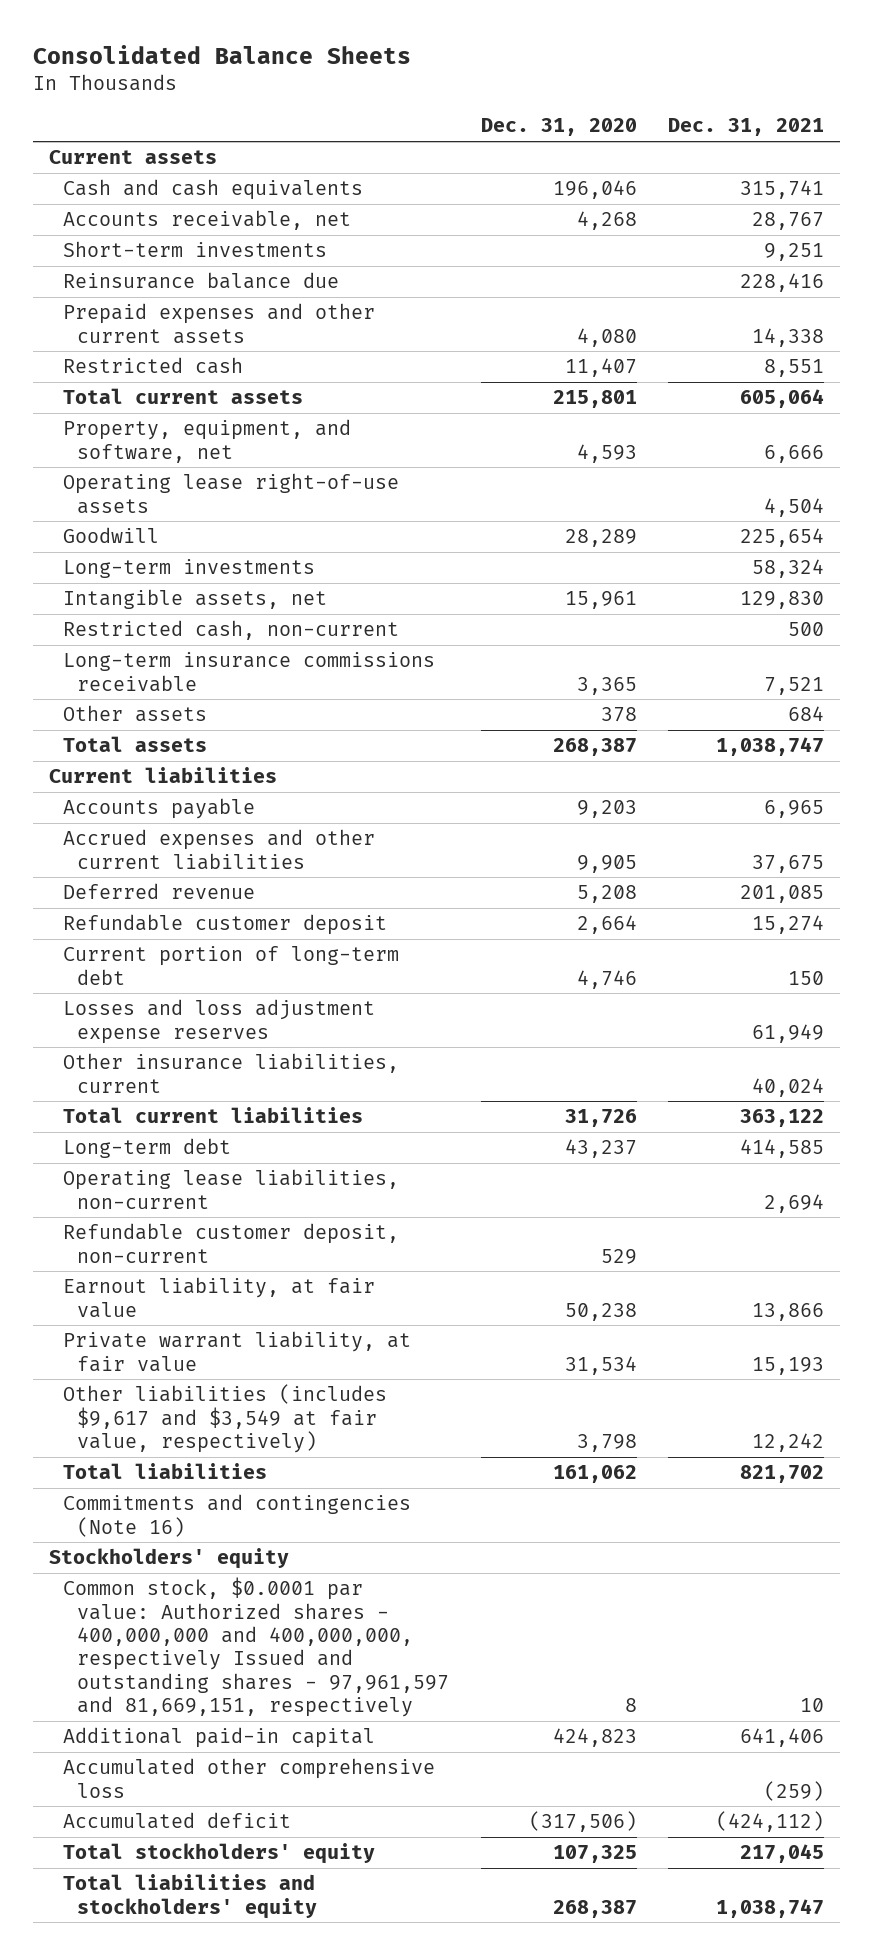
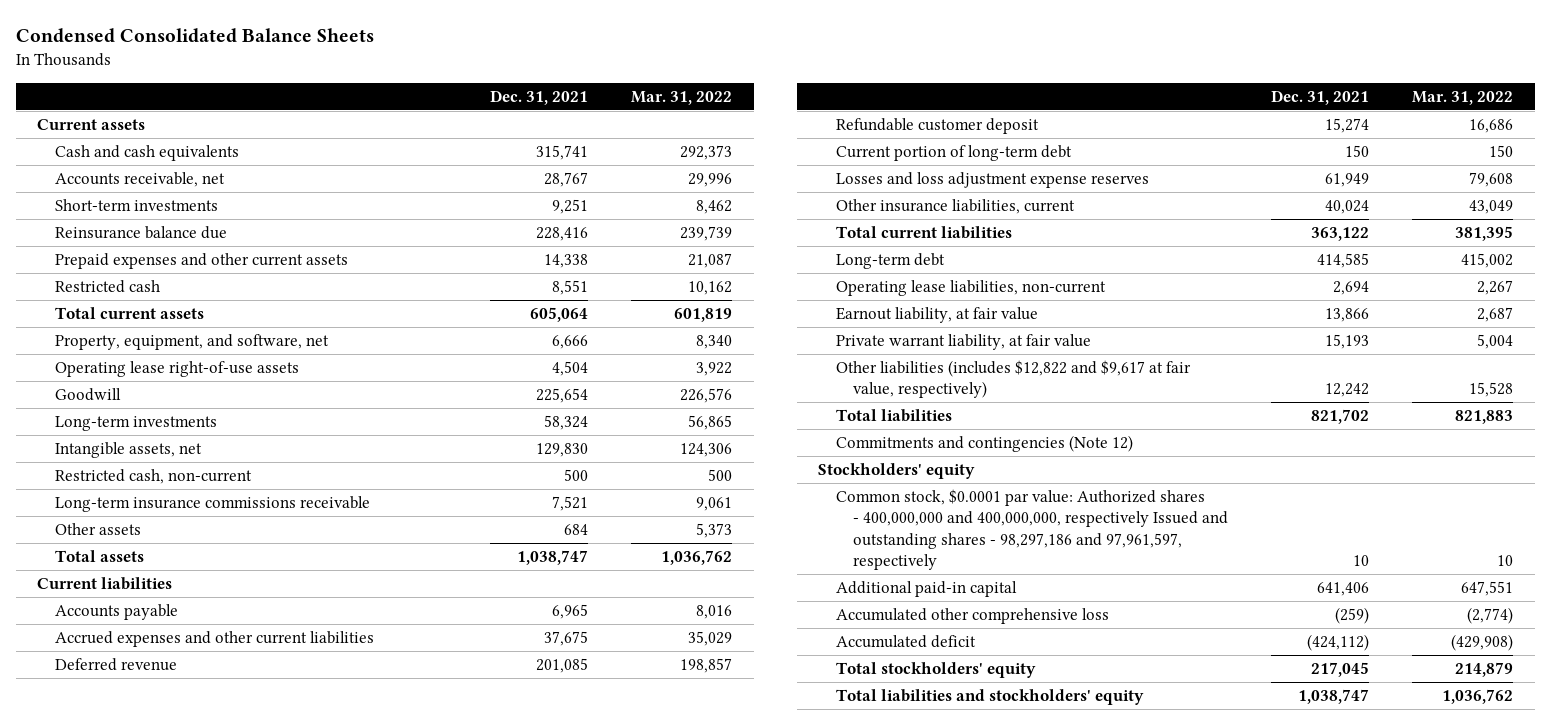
- Consolidated Balance Sheets
+ Condensed Consolidated Balance Sheets
- | Dec. 31, 2020 | Dec. 31, 2021
+ | Dec. 31, 2021 | Mar. 31, 2022
- Refundable customer deposit, non-current | 529 |
- Other liabilities (includes $9,617 and $3,549 at fair value, respectively) | 3,798 | 12,242
+ Other liabilities (includes $12,822 and $9,617 at fair value, respectively) | 12,242 | 15,528
- Commitments and contingencies (Note 16)
+ Commitments and contingencies (Note 12)
- Common stock, $0.0001 par value: Authorized shares - 400,000,000 and 400,000,000, respectively Issued and outstanding shares - 97,961,597 and 81,669,151, respectively | 8 | 10
+ Common stock, $0.0001 par value: Authorized shares - 400,000,000 and 400,000,000, respectively Issued and outstanding shares - 98,297,186 and 97,961,597, respectively | 10 | 10

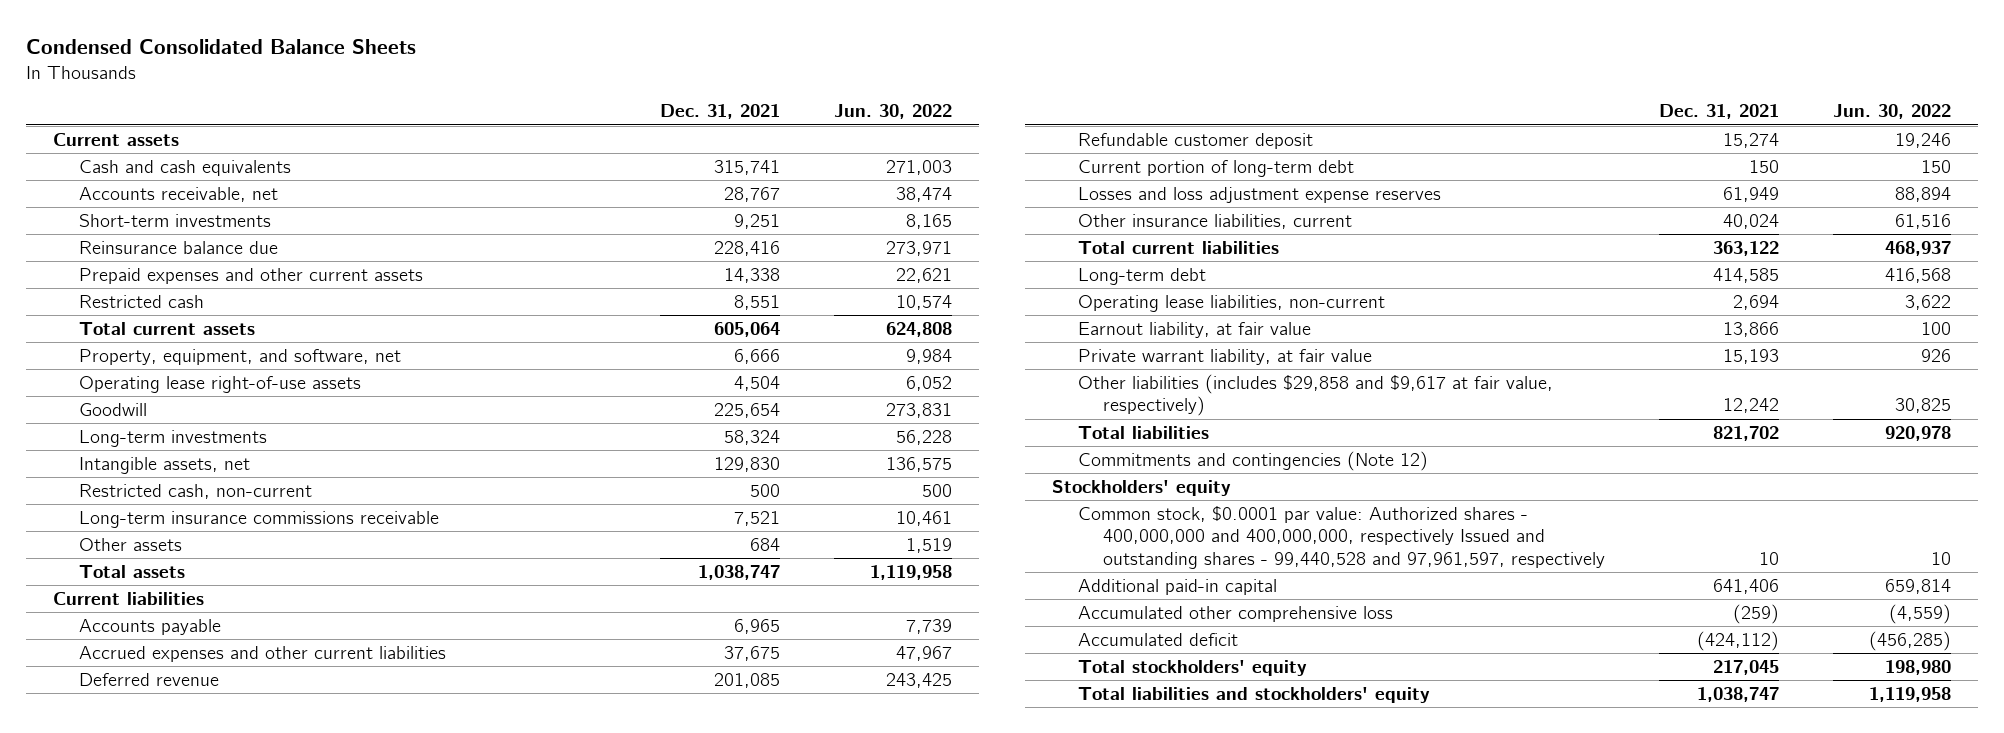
- | Dec. 31, 2021 | Mar. 31, 2022
+ | Dec. 31, 2021 | Jun. 30, 2022
- Other liabilities (includes $12,822 and $9,617 at fair value, respectively) | 12,242 | 15,528
+ Other liabilities (includes $29,858 and $9,617 at fair value, respectively) | 12,242 | 30,825
- Common stock, $0.0001 par value: Authorized shares - 400,000,000 and 400,000,000, respectively Issued and outstanding shares - 98,297,186 and 97,961,597, respectively | 10 | 10
+ Common stock, $0.0001 par value: Authorized shares - 400,000,000 and 400,000,000, respectively Issued and outstanding shares - 99,440,528 and 97,961,597, respectively | 10 | 10

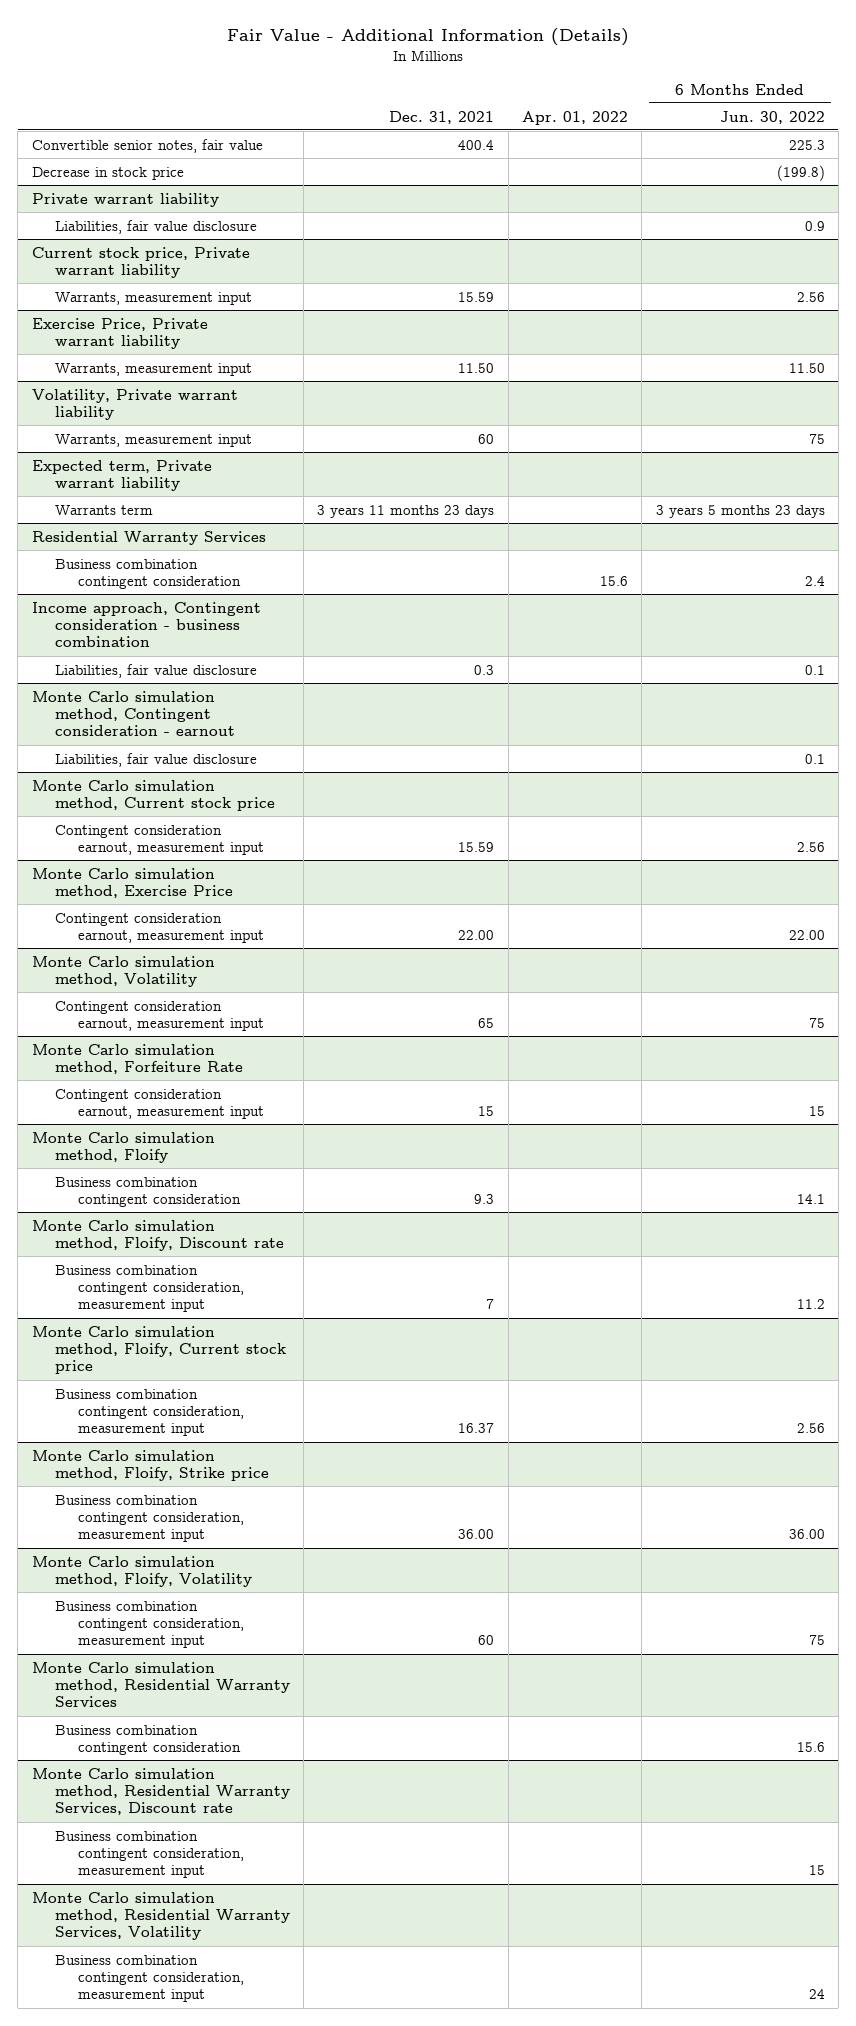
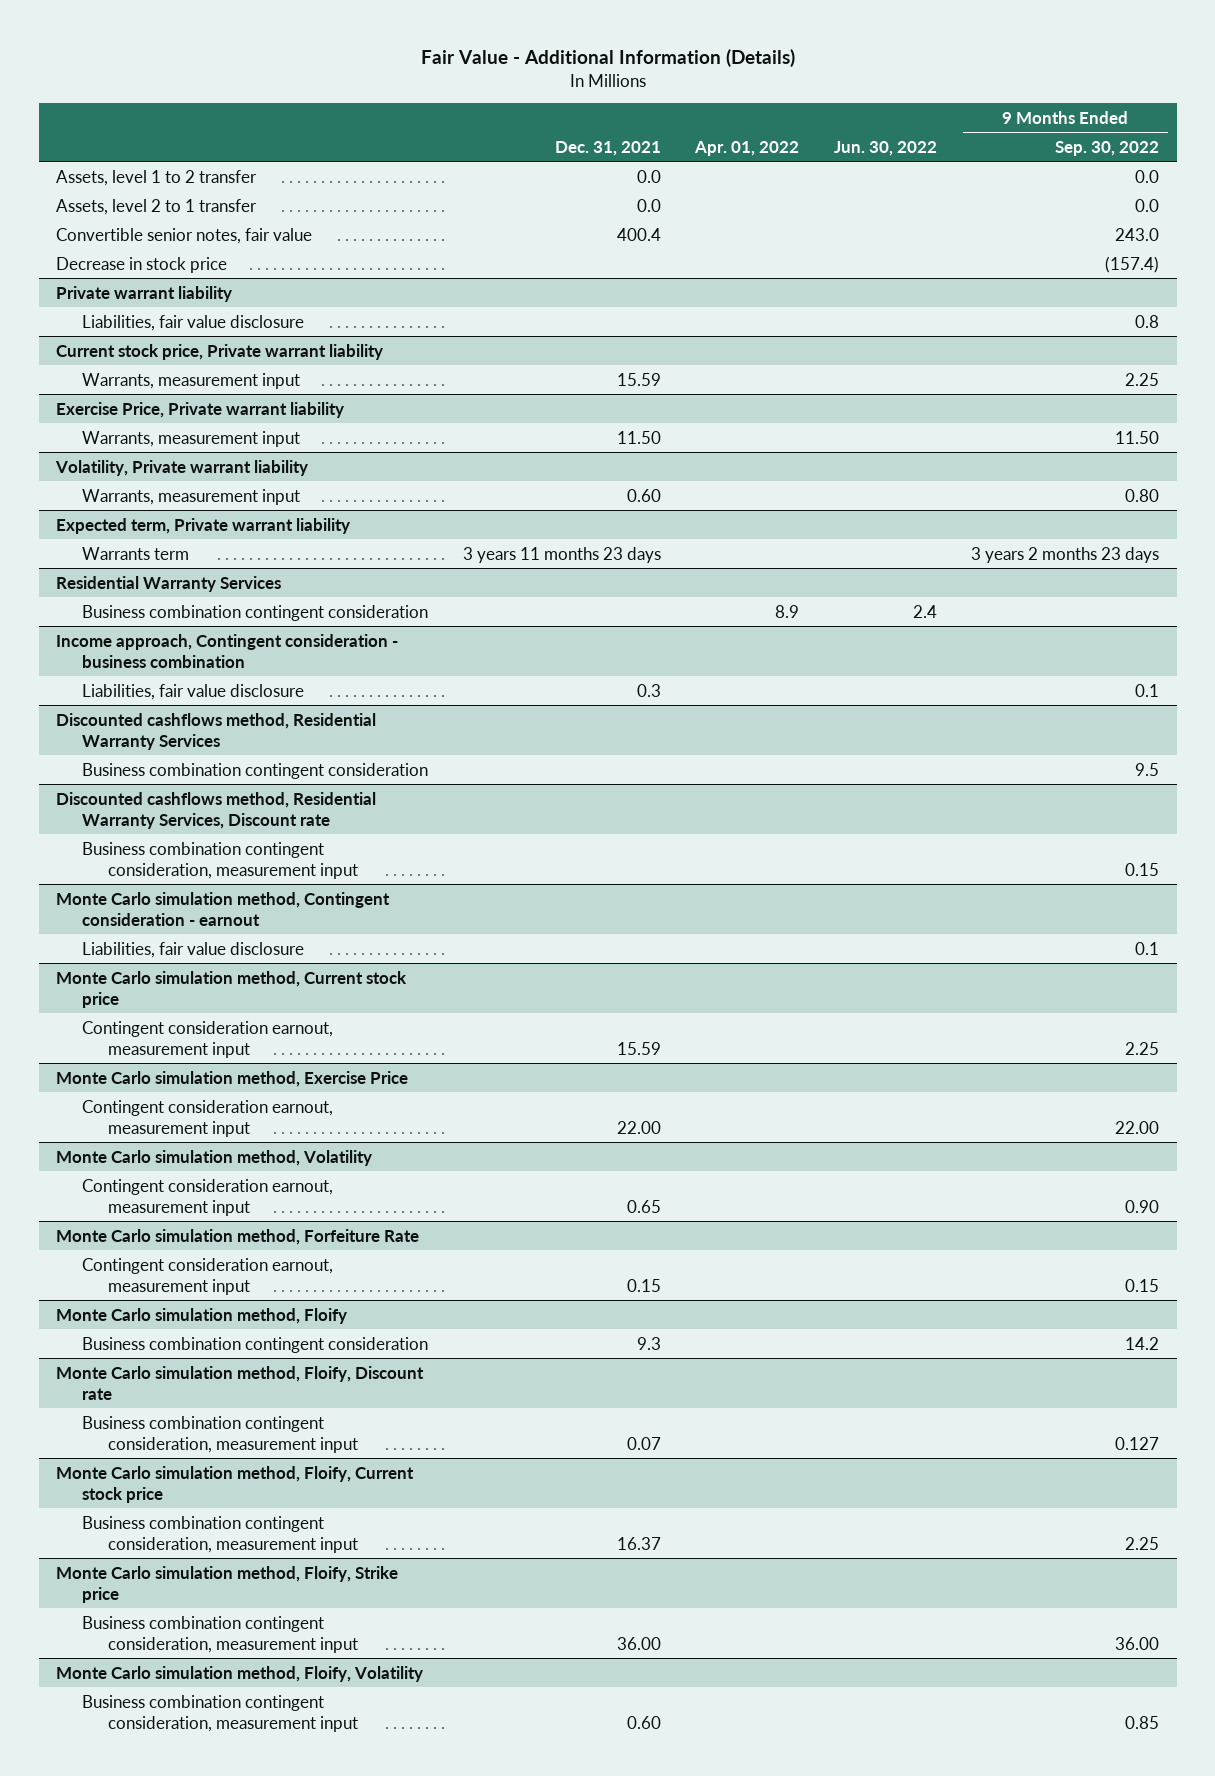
- | Dec. 31, 2021 | Apr. 01, 2022 | 6 Months Ended Jun. 30, 2022
+ | Dec. 31, 2021 | Apr. 01, 2022 | Jun. 30, 2022 | 9 Months Ended Sep. 30, 2022
+ Assets, level 1 to 2 transfer | 0.0 | | | 0.0
+ Assets, level 2 to 1 transfer | 0.0 | | | 0.0
@ Volatility, Private warrant liability
- Warrants, measurement input | 60 | | 75
+ Warrants, measurement input | 0.60 | | | 0.80
@ Residential Warranty Services
- Business combination contingent consideration | | 15.6 | 2.4
+ Business combination contingent consideration | | 8.9 | 2.4 |
+ Discounted cashflows method, Residential Warranty Services
+ Business combination contingent consideration | | | | 9.5
+ Discounted cashflows method, Residential Warranty Services, Discount rate
+ Business combination contingent consideration, measurement input | | | | 0.15
@ Monte Carlo simulation method, Volatility
- Contingent consideration earnout, measurement input | 65 | | 75
+ Contingent consideration earnout, measurement input | 0.65 | | | 0.90
@ Monte Carlo simulation method, Forfeiture Rate
- Contingent consideration earnout, measurement input | 15 | | 15
+ Contingent consideration earnout, measurement input | 0.15 | | | 0.15
@ Monte Carlo simulation method, Floify, Discount rate
- Business combination contingent consideration, measurement input | 7 | | 11.2
+ Business combination contingent consideration, measurement input | 0.07 | | | 0.127
@ Monte Carlo simulation method, Floify, Volatility
- Business combination contingent consideration, measurement input | 60 | | 75
- Monte Carlo simulation method, Residential Warranty Services
- Business combination contingent consideration | | | 15.6
- Monte Carlo simulation method, Residential Warranty Services, Discount rate
- Business combination contingent consideration, measurement input | | | 15
- Monte Carlo simulation method, Residential Warranty Services, Volatility
- Business combination contingent consideration, measurement input | | | 24
@ Monte Carlo simulation method, Floify, Volatility
+ Business combination contingent consideration, measurement input | 0.60 | | | 0.85

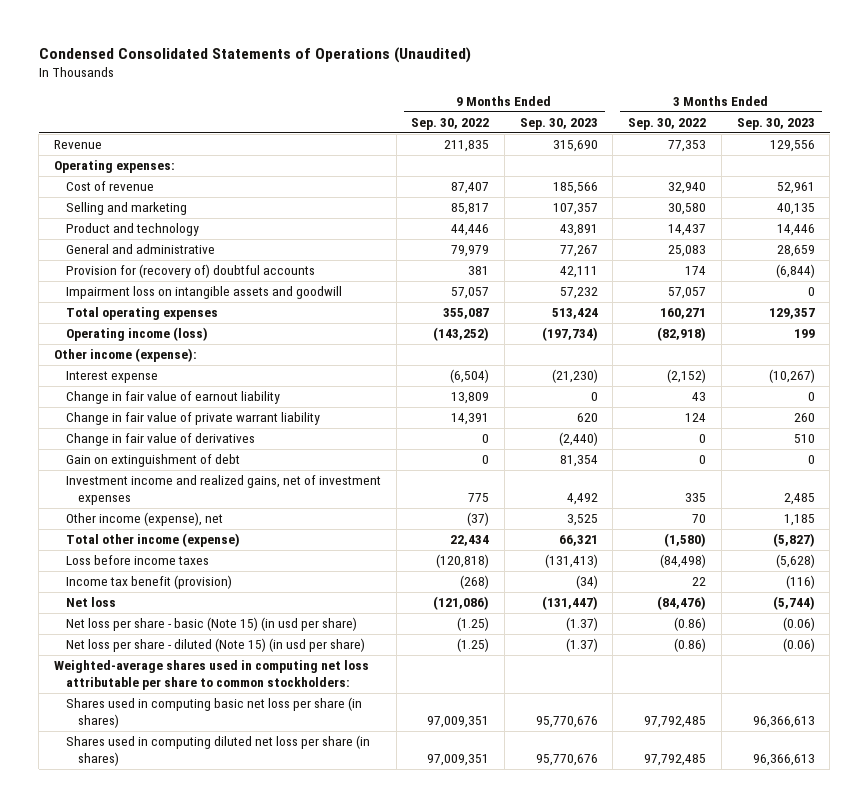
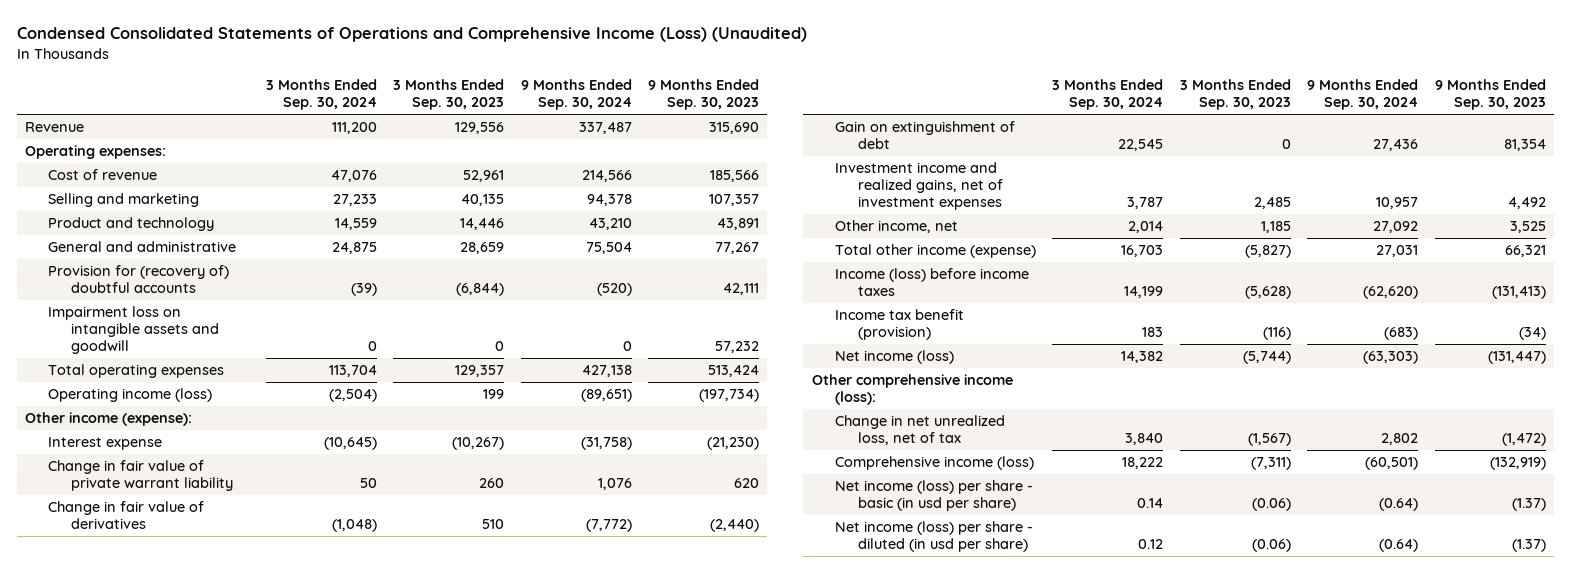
- Condensed Consolidated Statements of Operations (Unaudited)
+ Condensed Consolidated Statements of Operations and Comprehensive Income (Loss) (Unaudited)
- | 9 Months Ended Sep. 30, 2022 | 9 Months Ended Sep. 30, 2023 | 3 Months Ended Sep. 30, 2022 | 3 Months Ended Sep. 30, 2023
+ | 3 Months Ended Sep. 30, 2024 | 3 Months Ended Sep. 30, 2023 | 9 Months Ended Sep. 30, 2024 | 9 Months Ended Sep. 30, 2023
- Change in fair value of earnout liability | 13,809 | 0 | 43 | 0
- Other income (expense), net | (37) | 3,525 | 70 | 1,185
+ Other income, net | 2,014 | 1,185 | 27,092 | 3,525
- Loss before income taxes | (120,818) | (131,413) | (84,498) | (5,628)
+ Income (loss) before income taxes | 14,199 | (5,628) | (62,620) | (131,413)
- Net loss | (121,086) | (131,447) | (84,476) | (5,744)
- Net loss per share - basic (Note 15) (in usd per share) | (1.25) | (1.37) | (0.86) | (0.06)
- Net loss per share - diluted (Note 15) (in usd per share) | (1.25) | (1.37) | (0.86) | (0.06)
- Weighted-average shares used in computing net loss attributable per share to common stockholders:
- Shares used in computing basic net loss per share (in shares) | 97,009,351 | 95,770,676 | 97,792,485 | 96,366,613
- Shares used in computing diluted net loss per share (in shares) | 97,009,351 | 95,770,676 | 97,792,485 | 96,366,613
+ Net income (loss) | 14,382 | (5,744) | (63,303) | (131,447)
+ Other comprehensive income (loss):
+ Change in net unrealized loss, net of tax | 3,840 | (1,567) | 2,802 | (1,472)
+ Comprehensive income (loss) | 18,222 | (7,311) | (60,501) | (132,919)
+ Net income (loss) per share - basic (in usd per share) | 0.14 | (0.06) | (0.64) | (1.37)
+ Net income (loss) per share - diluted (in usd per share) | 0.12 | (0.06) | (0.64) | (1.37)

